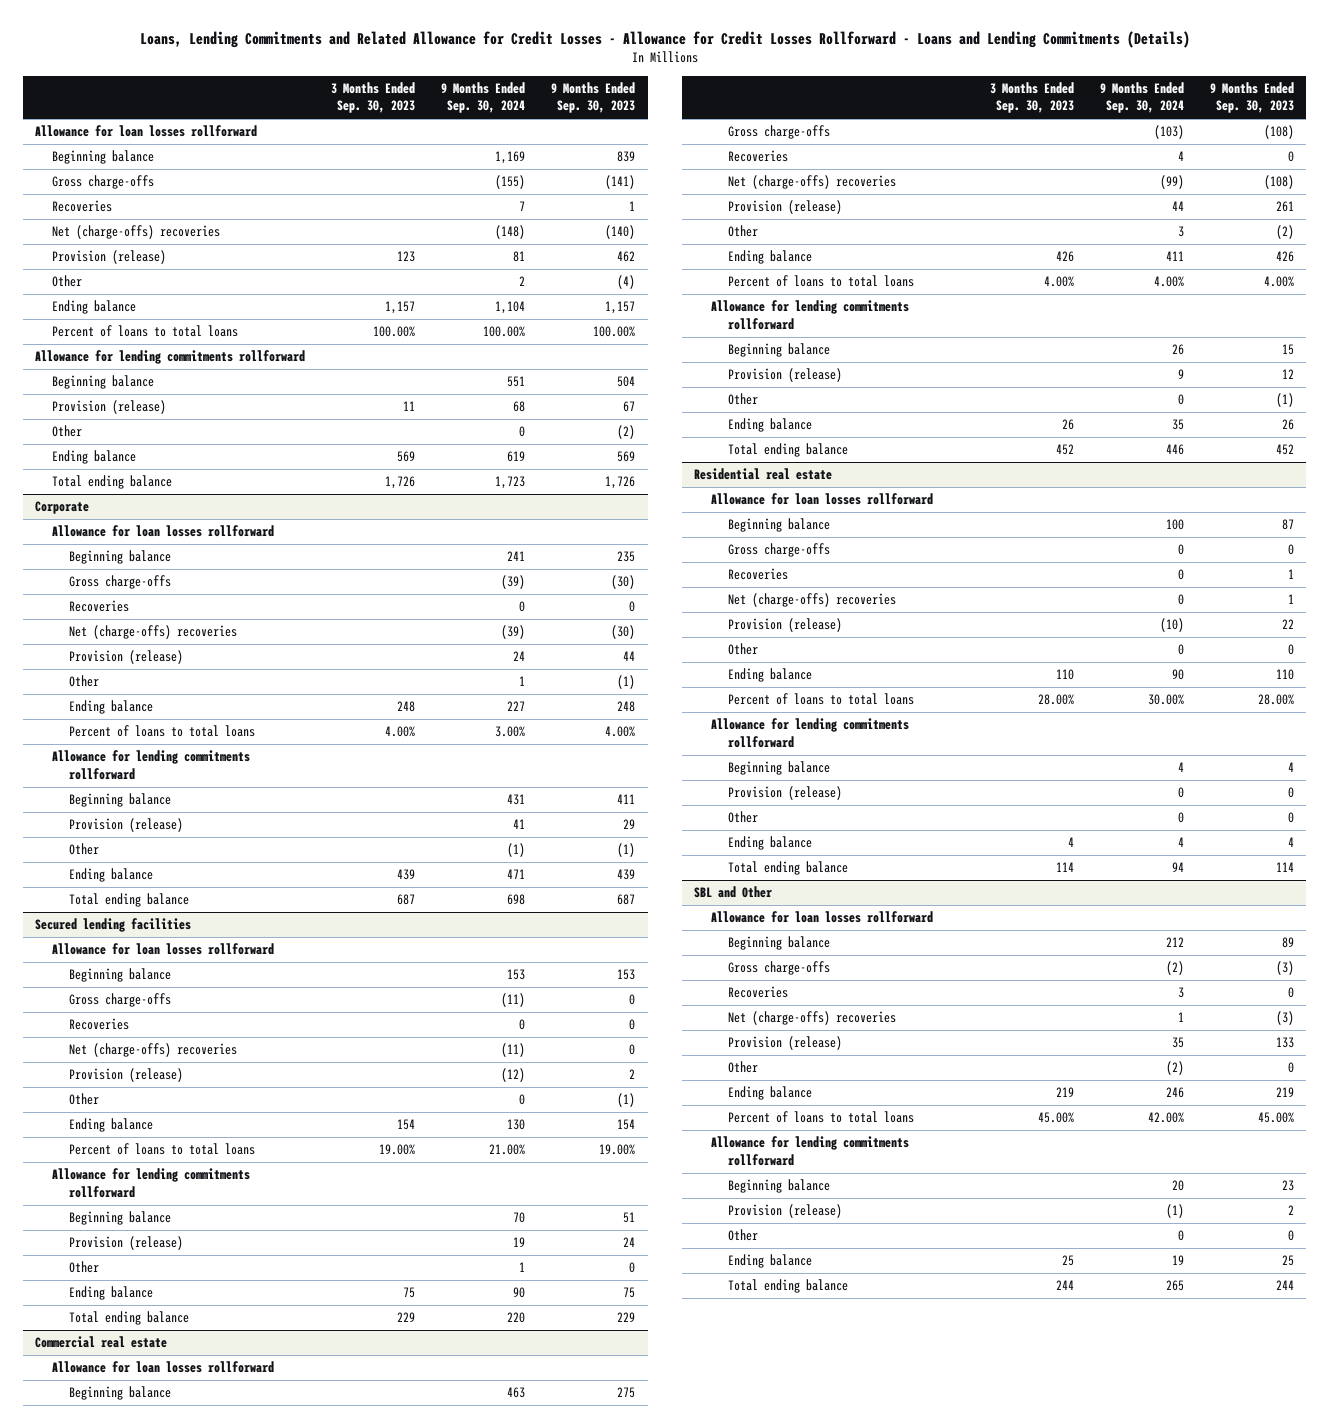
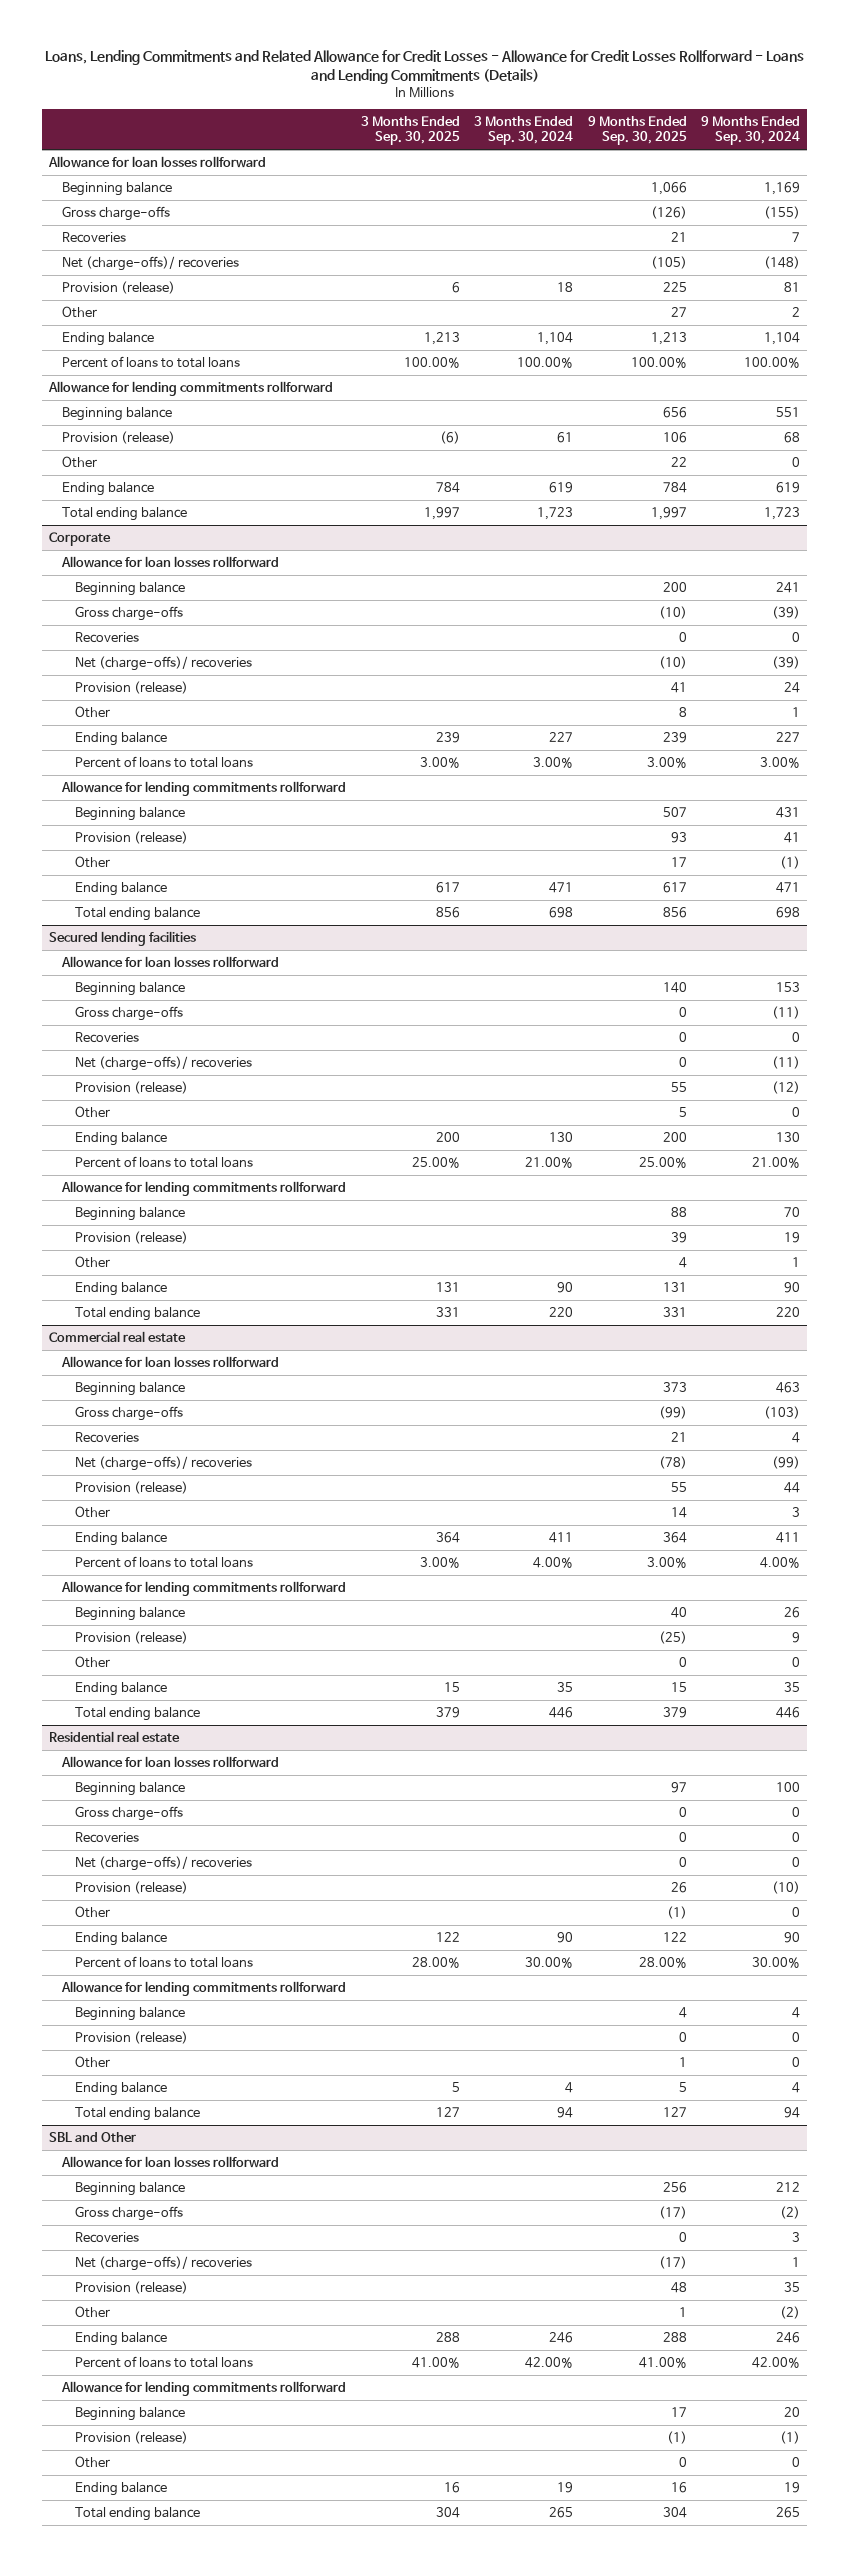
- | 3 Months Ended Sep. 30, 2023 | 9 Months Ended Sep. 30, 2024 | 9 Months Ended Sep. 30, 2023
+ | 3 Months Ended Sep. 30, 2025 | 3 Months Ended Sep. 30, 2024 | 9 Months Ended Sep. 30, 2025 | 9 Months Ended Sep. 30, 2024
- Net (charge-offs) recoveries | | (148) | (140)
+ Net (charge-offs)/ recoveries | | | (105) | (148)
@ Corporate
- Net (charge-offs) recoveries | | (39) | (30)
+ Net (charge-offs)/ recoveries | | | (10) | (39)
@ Secured lending facilities
- Net (charge-offs) recoveries | | (11) | 0
+ Net (charge-offs)/ recoveries | | | 0 | (11)
@ Commercial real estate
- Net (charge-offs) recoveries | | (99) | (108)
+ Net (charge-offs)/ recoveries | | | (78) | (99)
@ Residential real estate
- Net (charge-offs) recoveries | | 0 | 1
+ Net (charge-offs)/ recoveries | | | 0 | 0
@ SBL and Other
- Net (charge-offs) recoveries | | 1 | (3)
+ Net (charge-offs)/ recoveries | | | (17) | 1

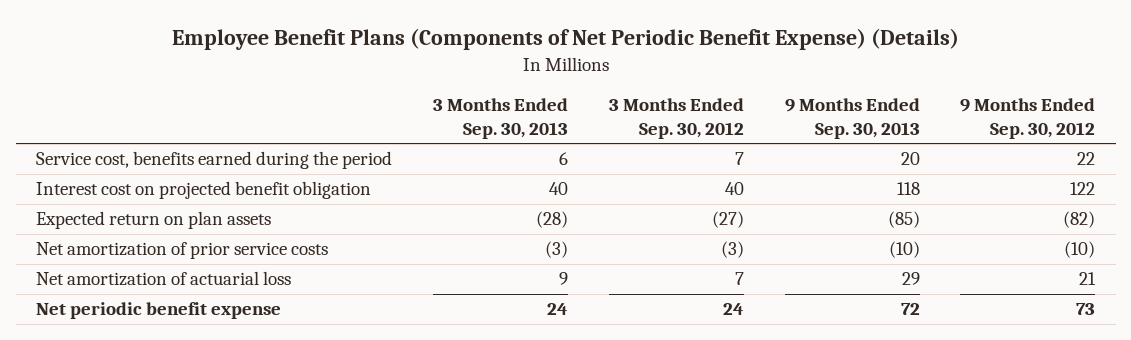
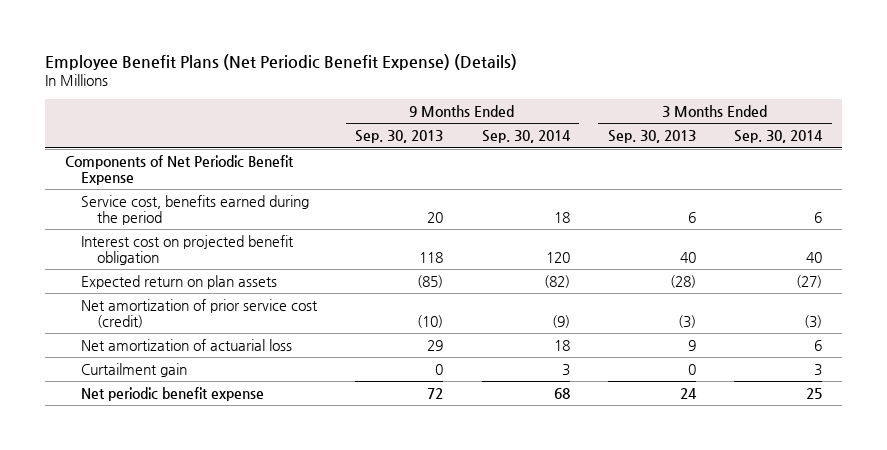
- Employee Benefit Plans (Components of Net Periodic Benefit Expense) (Details)
+ Employee Benefit Plans (Net Periodic Benefit Expense) (Details)
- | 3 Months Ended Sep. 30, 2013 | 3 Months Ended Sep. 30, 2012 | 9 Months Ended Sep. 30, 2013 | 9 Months Ended Sep. 30, 2012
+ | 9 Months Ended Sep. 30, 2013 | 9 Months Ended Sep. 30, 2014 | 3 Months Ended Sep. 30, 2013 | 3 Months Ended Sep. 30, 2014
+ Components of Net Periodic Benefit Expense
- Net amortization of prior service costs | (3) | (3) | (10) | (10)
+ Net amortization of prior service cost (credit) | (10) | (9) | (3) | (3)
+ Curtailment gain | 0 | 3 | 0 | 3

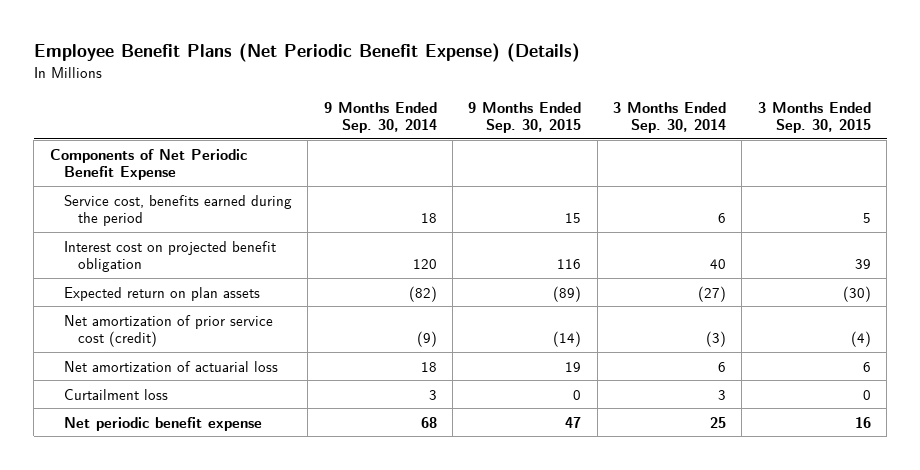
- | 9 Months Ended Sep. 30, 2013 | 9 Months Ended Sep. 30, 2014 | 3 Months Ended Sep. 30, 2013 | 3 Months Ended Sep. 30, 2014
+ | 9 Months Ended Sep. 30, 2014 | 9 Months Ended Sep. 30, 2015 | 3 Months Ended Sep. 30, 2014 | 3 Months Ended Sep. 30, 2015
- Curtailment gain | 0 | 3 | 0 | 3
+ Curtailment loss | 3 | 0 | 3 | 0

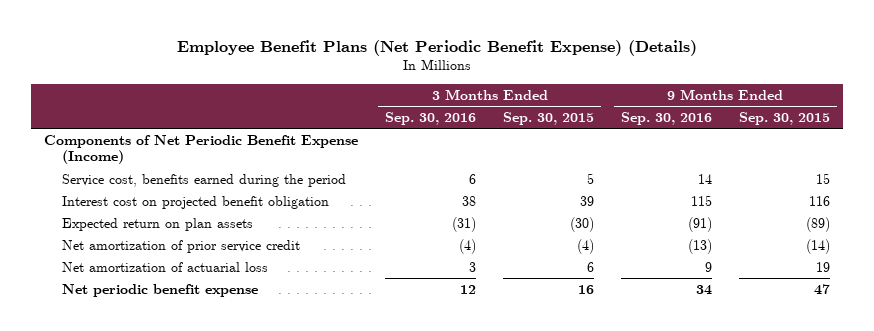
- | 9 Months Ended Sep. 30, 2014 | 9 Months Ended Sep. 30, 2015 | 3 Months Ended Sep. 30, 2014 | 3 Months Ended Sep. 30, 2015
+ | 3 Months Ended Sep. 30, 2016 | 3 Months Ended Sep. 30, 2015 | 9 Months Ended Sep. 30, 2016 | 9 Months Ended Sep. 30, 2015
- Components of Net Periodic Benefit Expense
+ Components of Net Periodic Benefit Expense (Income)
- Net amortization of prior service cost (credit) | (9) | (14) | (3) | (4)
+ Net amortization of prior service credit | (4) | (4) | (13) | (14)
- Curtailment loss | 3 | 0 | 3 | 0

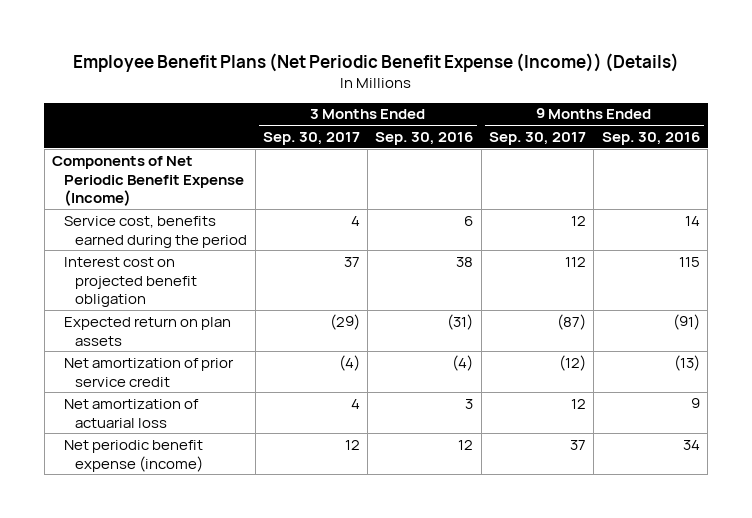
- Employee Benefit Plans (Net Periodic Benefit Expense) (Details)
+ Employee Benefit Plans (Net Periodic Benefit Expense (Income)) (Details)
- | 3 Months Ended Sep. 30, 2016 | 3 Months Ended Sep. 30, 2015 | 9 Months Ended Sep. 30, 2016 | 9 Months Ended Sep. 30, 2015
+ | 3 Months Ended Sep. 30, 2017 | 3 Months Ended Sep. 30, 2016 | 9 Months Ended Sep. 30, 2017 | 9 Months Ended Sep. 30, 2016
- Net periodic benefit expense | 12 | 16 | 34 | 47
+ Net periodic benefit expense (income) | 12 | 12 | 37 | 34

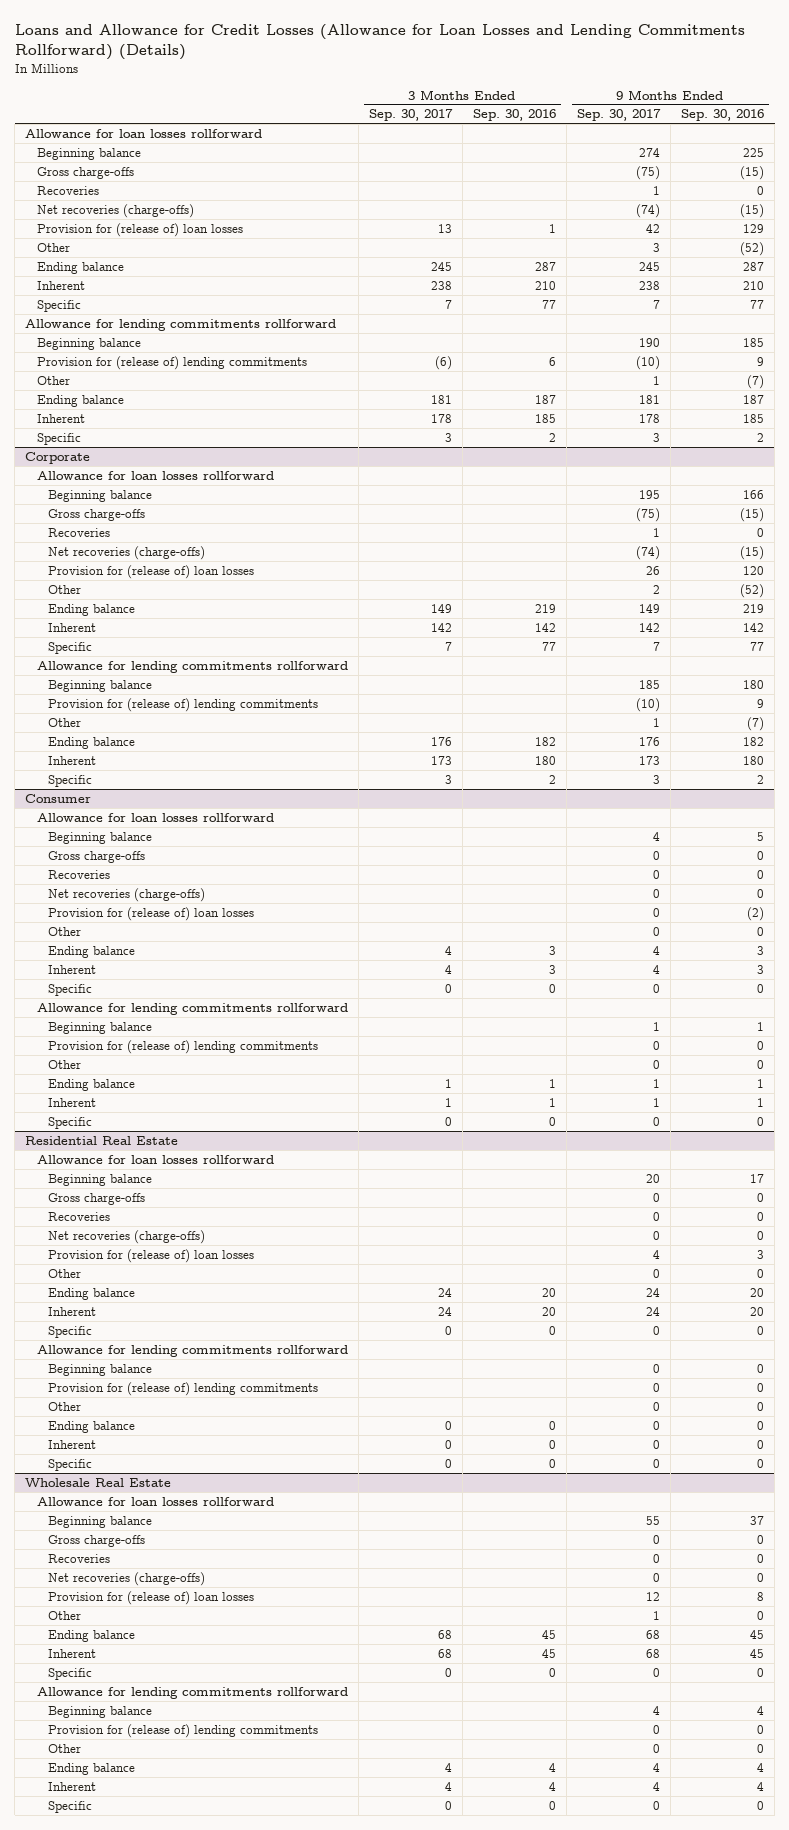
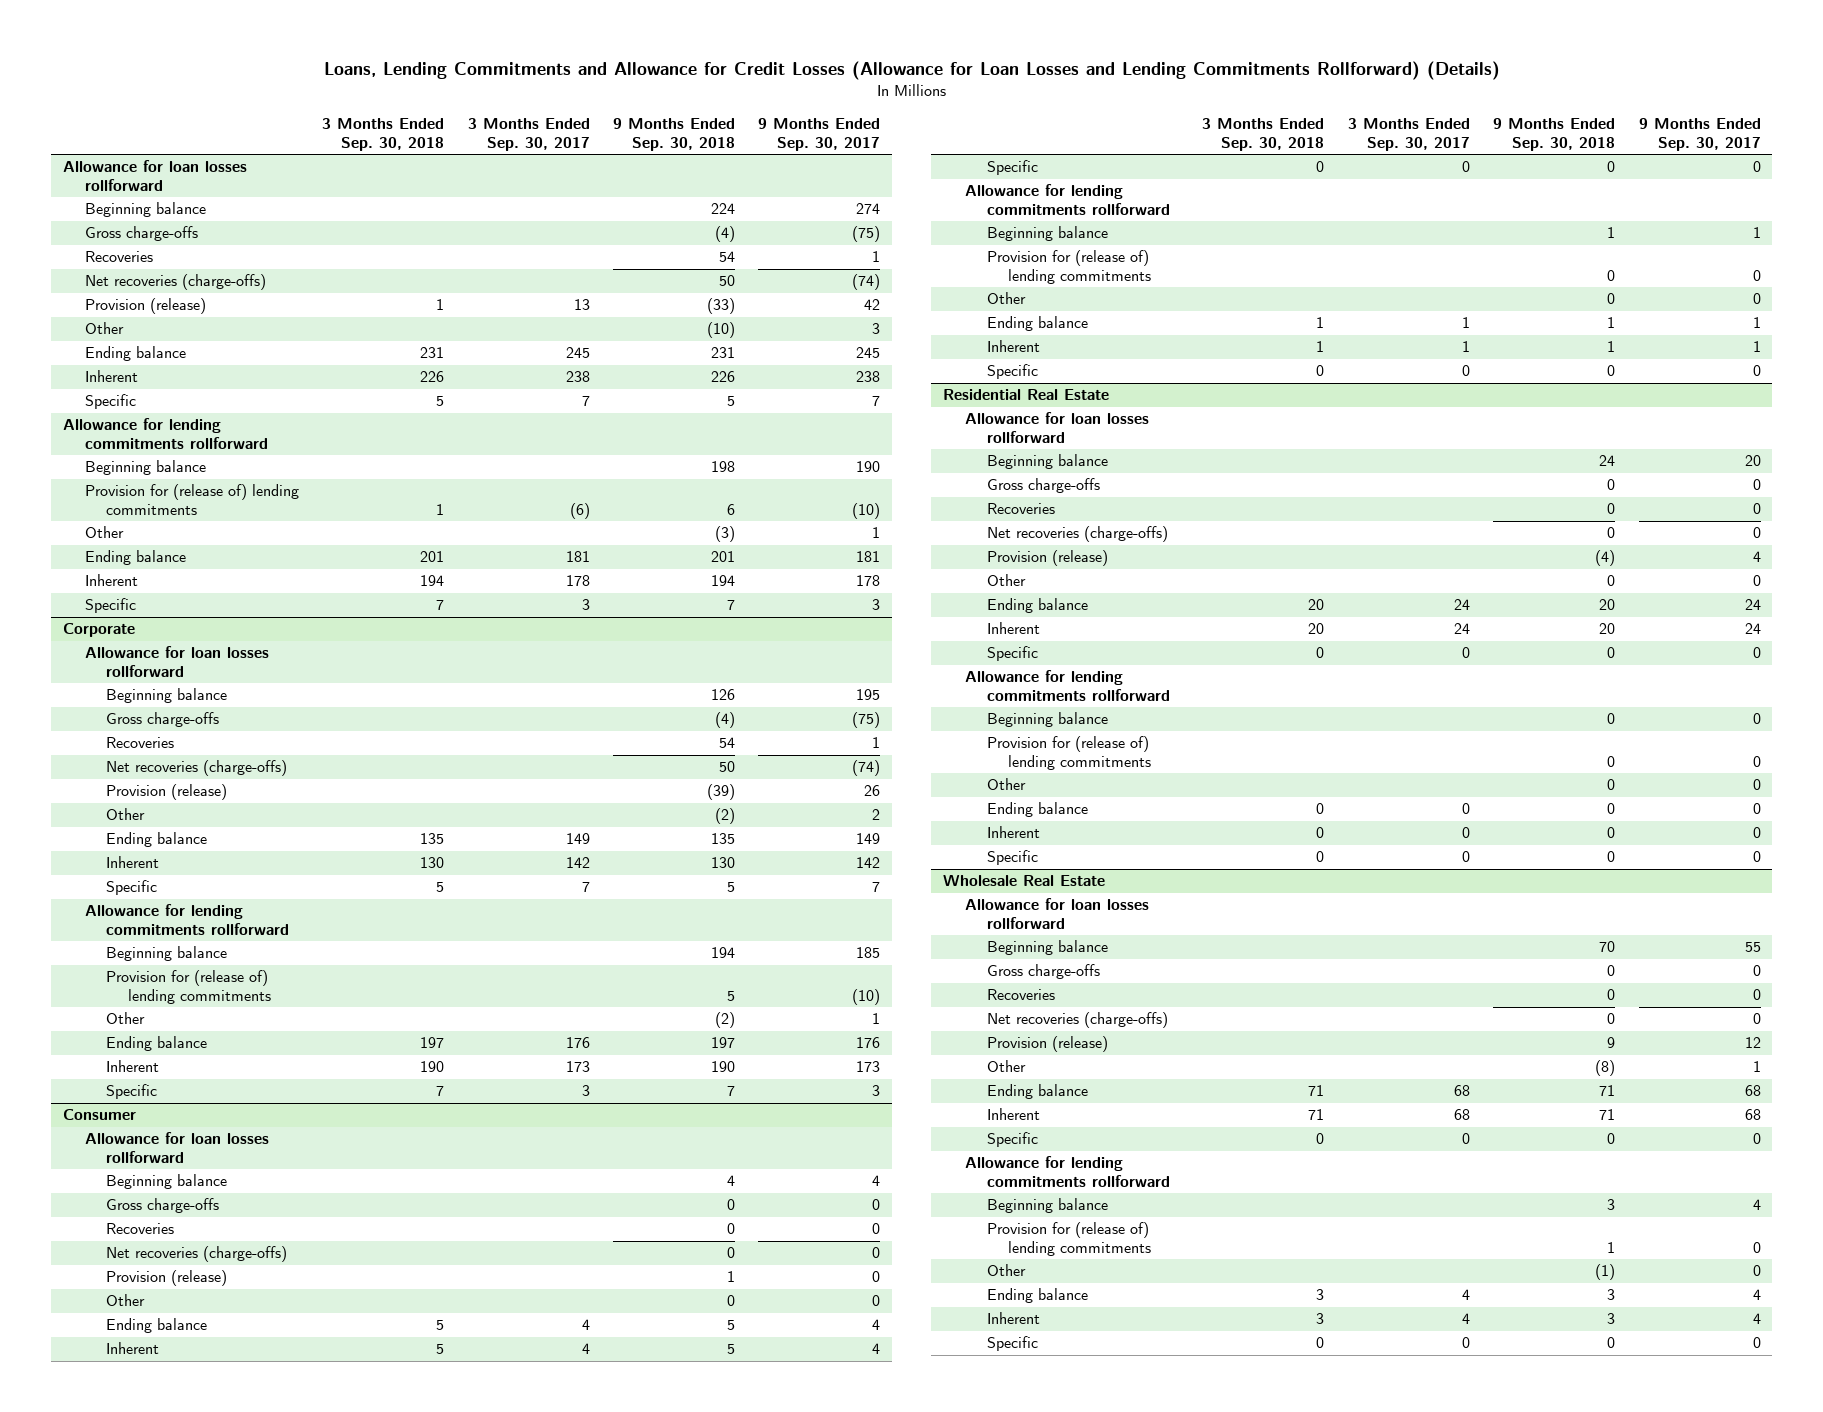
- Loans and Allowance for Credit Losses (Allowance for Loan Losses and Lending Commitments Rollforward) (Details)
+ Loans, Lending Commitments and Allowance for Credit Losses (Allowance for Loan Losses and Lending Commitments Rollforward) (Details)
- | 3 Months Ended Sep. 30, 2017 | 3 Months Ended Sep. 30, 2016 | 9 Months Ended Sep. 30, 2017 | 9 Months Ended Sep. 30, 2016
+ | 3 Months Ended Sep. 30, 2018 | 3 Months Ended Sep. 30, 2017 | 9 Months Ended Sep. 30, 2018 | 9 Months Ended Sep. 30, 2017
- Provision for (release of) loan losses | 13 | 1 | 42 | 129
+ Provision (release) | 1 | 13 | (33) | 42
@ Corporate
- Provision for (release of) loan losses | | | 26 | 120
+ Provision (release) | | | (39) | 26
@ Consumer
- Provision for (release of) loan losses | | | 0 | (2)
+ Provision (release) | | | 1 | 0
@ Residential Real Estate
- Provision for (release of) loan losses | | | 4 | 3
+ Provision (release) | | | (4) | 4
@ Wholesale Real Estate
- Provision for (release of) loan losses | | | 12 | 8
+ Provision (release) | | | 9 | 12

